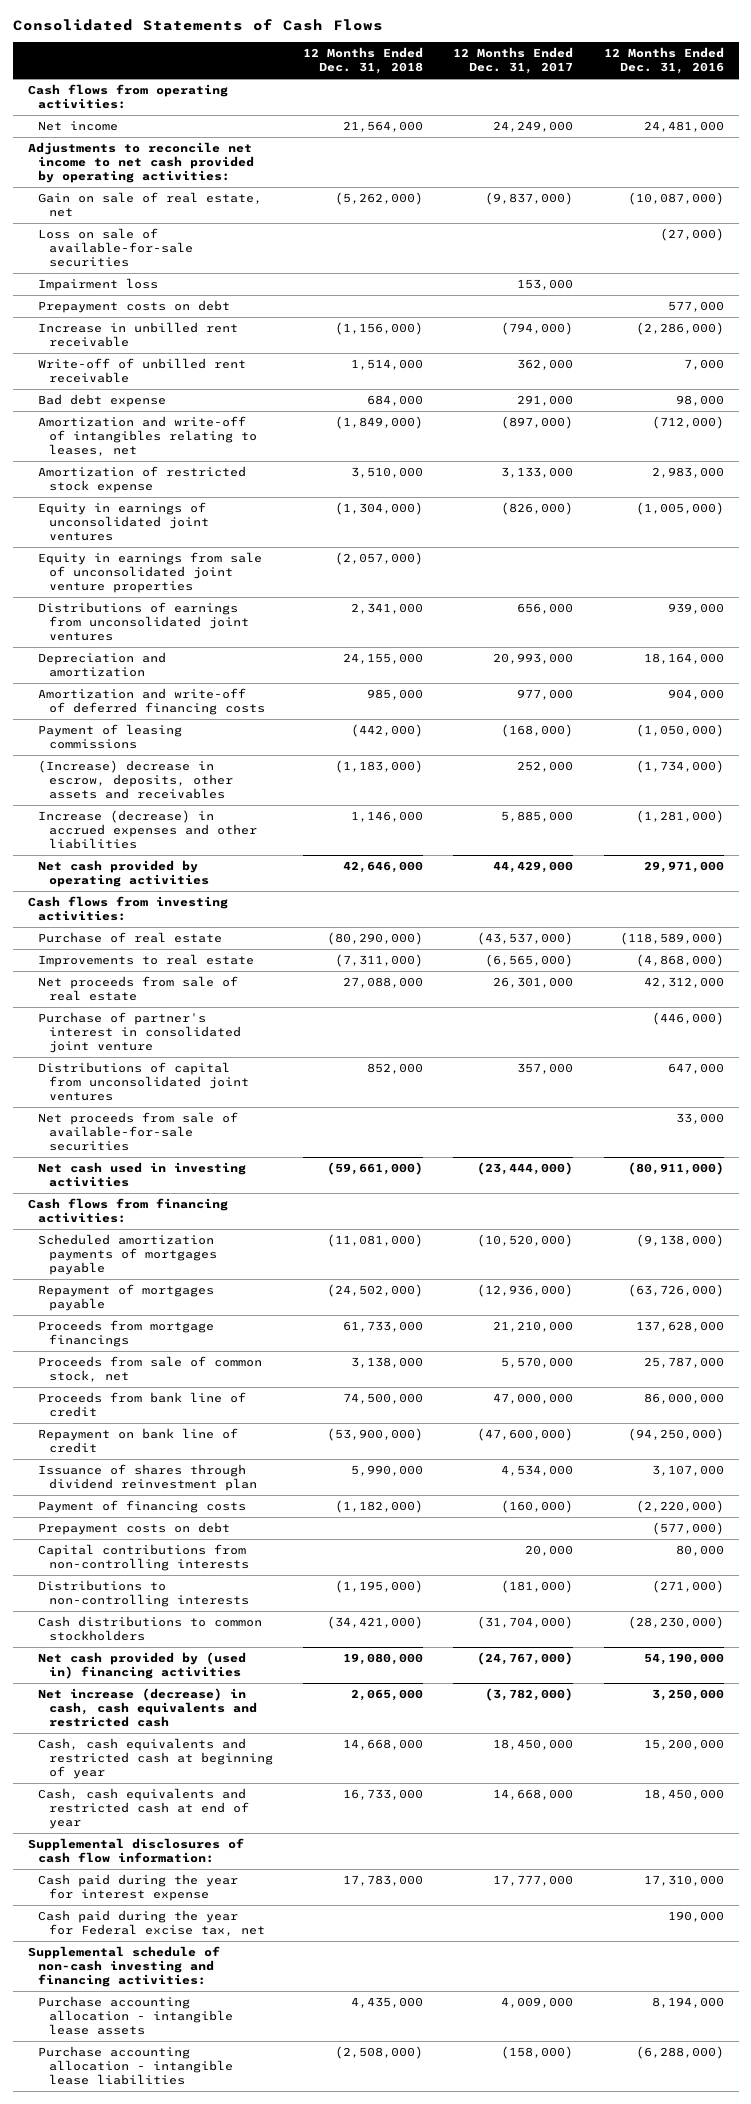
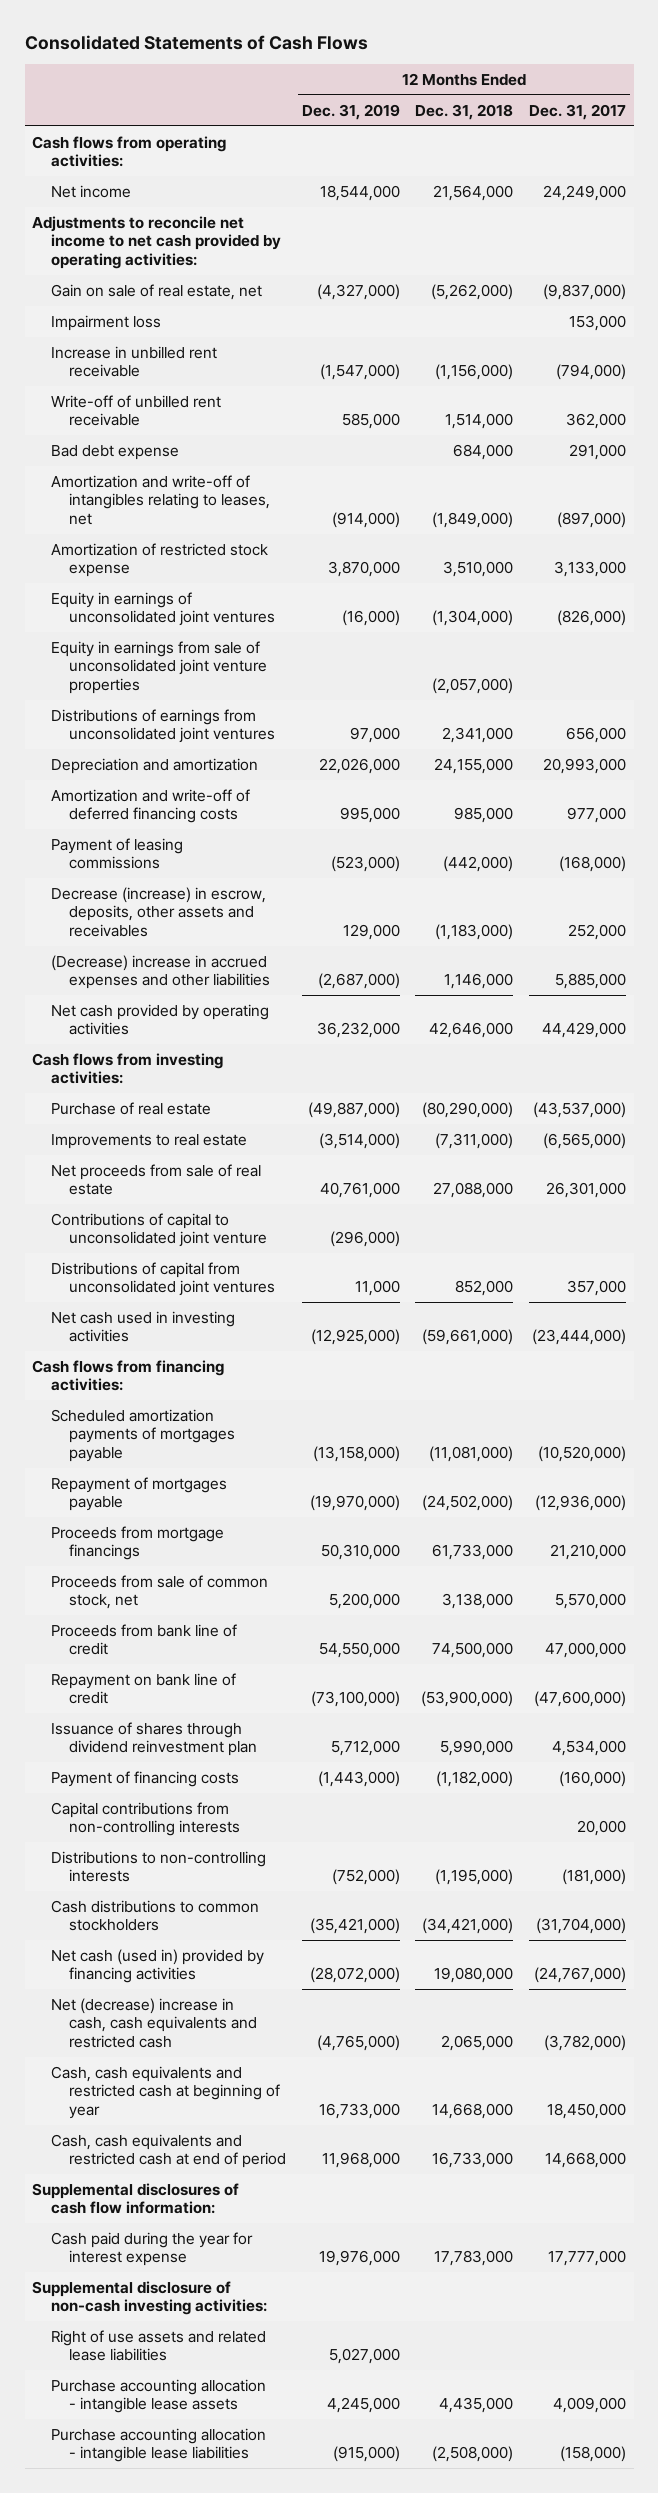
- | 12 Months Ended Dec. 31, 2018 | 12 Months Ended Dec. 31, 2017 | 12 Months Ended Dec. 31, 2016
+ | 12 Months Ended Dec. 31, 2019 | 12 Months Ended Dec. 31, 2018 | 12 Months Ended Dec. 31, 2017
- Loss on sale of available-for-sale securities | | | (27,000)
- Prepayment costs on debt | | | 577,000
- (Increase) decrease in escrow, deposits, other assets and receivables | (1,183,000) | 252,000 | (1,734,000)
- Increase (decrease) in accrued expenses and other liabilities | 1,146,000 | 5,885,000 | (1,281,000)
+ Decrease (increase) in escrow, deposits, other assets and receivables | 129,000 | (1,183,000) | 252,000
+ (Decrease) increase in accrued expenses and other liabilities | (2,687,000) | 1,146,000 | 5,885,000
- Purchase of partner's interest in consolidated joint venture | | | (446,000)
+ Contributions of capital to unconsolidated joint venture | (296,000) | |
- Net proceeds from sale of available-for-sale securities | | | 33,000
- Prepayment costs on debt | | | (577,000)
- Net cash provided by (used in) financing activities | 19,080,000 | (24,767,000) | 54,190,000
- Net increase (decrease) in cash, cash equivalents and restricted cash | 2,065,000 | (3,782,000) | 3,250,000
+ Net cash (used in) provided by financing activities | (28,072,000) | 19,080,000 | (24,767,000)
+ Net (decrease) increase in cash, cash equivalents and restricted cash | (4,765,000) | 2,065,000 | (3,782,000)
- Cash, cash equivalents and restricted cash at end of year | 16,733,000 | 14,668,000 | 18,450,000
+ Cash, cash equivalents and restricted cash at end of period | 11,968,000 | 16,733,000 | 14,668,000
- Cash paid during the year for Federal excise tax, net | | | 190,000
- Supplemental schedule of non-cash investing and financing activities:
+ Supplemental disclosure of non-cash investing activities:
+ Right of use assets and related lease liabilities | 5,027,000 | |

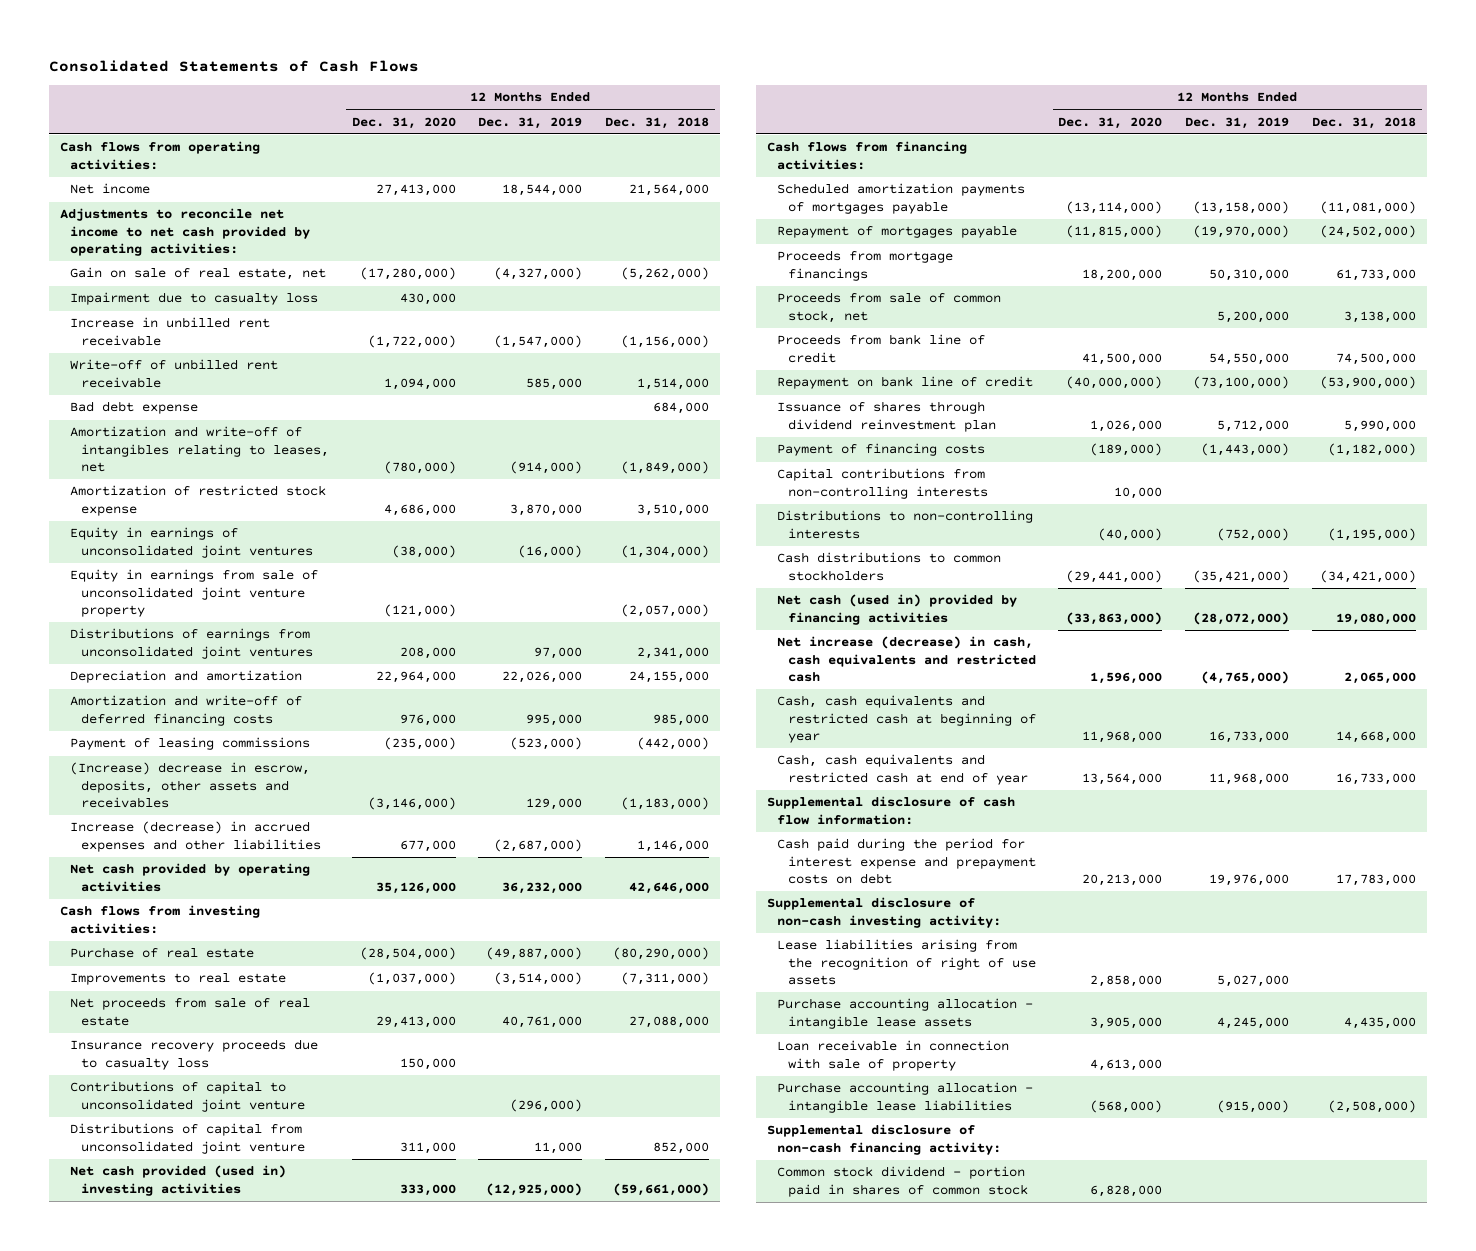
- | 12 Months Ended Dec. 31, 2019 | 12 Months Ended Dec. 31, 2018 | 12 Months Ended Dec. 31, 2017
+ | 12 Months Ended Dec. 31, 2020 | 12 Months Ended Dec. 31, 2019 | 12 Months Ended Dec. 31, 2018
- Impairment loss | | | 153,000
+ Impairment due to casualty loss | 430,000 | |
- Equity in earnings from sale of unconsolidated joint venture properties | | (2,057,000) |
+ Equity in earnings from sale of unconsolidated joint venture property | (121,000) | | (2,057,000)
- Decrease (increase) in escrow, deposits, other assets and receivables | 129,000 | (1,183,000) | 252,000
- (Decrease) increase in accrued expenses and other liabilities | (2,687,000) | 1,146,000 | 5,885,000
+ (Increase) decrease in escrow, deposits, other assets and receivables | (3,146,000) | 129,000 | (1,183,000)
+ Increase (decrease) in accrued expenses and other liabilities | 677,000 | (2,687,000) | 1,146,000
+ Insurance recovery proceeds due to casualty loss | 150,000 | |
- Distributions of capital from unconsolidated joint ventures | 11,000 | 852,000 | 357,000
- Net cash used in investing activities | (12,925,000) | (59,661,000) | (23,444,000)
+ Distributions of capital from unconsolidated joint venture | 311,000 | 11,000 | 852,000
+ Net cash provided (used in) investing activities | 333,000 | (12,925,000) | (59,661,000)
- Net (decrease) increase in cash, cash equivalents and restricted cash | (4,765,000) | 2,065,000 | (3,782,000)
+ Net increase (decrease) in cash, cash equivalents and restricted cash | 1,596,000 | (4,765,000) | 2,065,000
- Cash, cash equivalents and restricted cash at end of period | 11,968,000 | 16,733,000 | 14,668,000
- Supplemental disclosures of cash flow information:
- Cash paid during the year for interest expense | 19,976,000 | 17,783,000 | 17,777,000
- Supplemental disclosure of non-cash investing activities:
- Right of use assets and related lease liabilities | 5,027,000 | |
+ Cash, cash equivalents and restricted cash at end of year | 13,564,000 | 11,968,000 | 16,733,000
+ Supplemental disclosure of cash flow information:
+ Cash paid during the period for interest expense and prepayment costs on debt | 20,213,000 | 19,976,000 | 17,783,000
+ Supplemental disclosure of non-cash investing activity:
+ Lease liabilities arising from the recognition of right of use assets | 2,858,000 | 5,027,000 |
+ Loan receivable in connection with sale of property | 4,613,000 | |
+ Supplemental disclosure of non-cash financing activity:
+ Common stock dividend - portion paid in shares of common stock | 6,828,000 | |

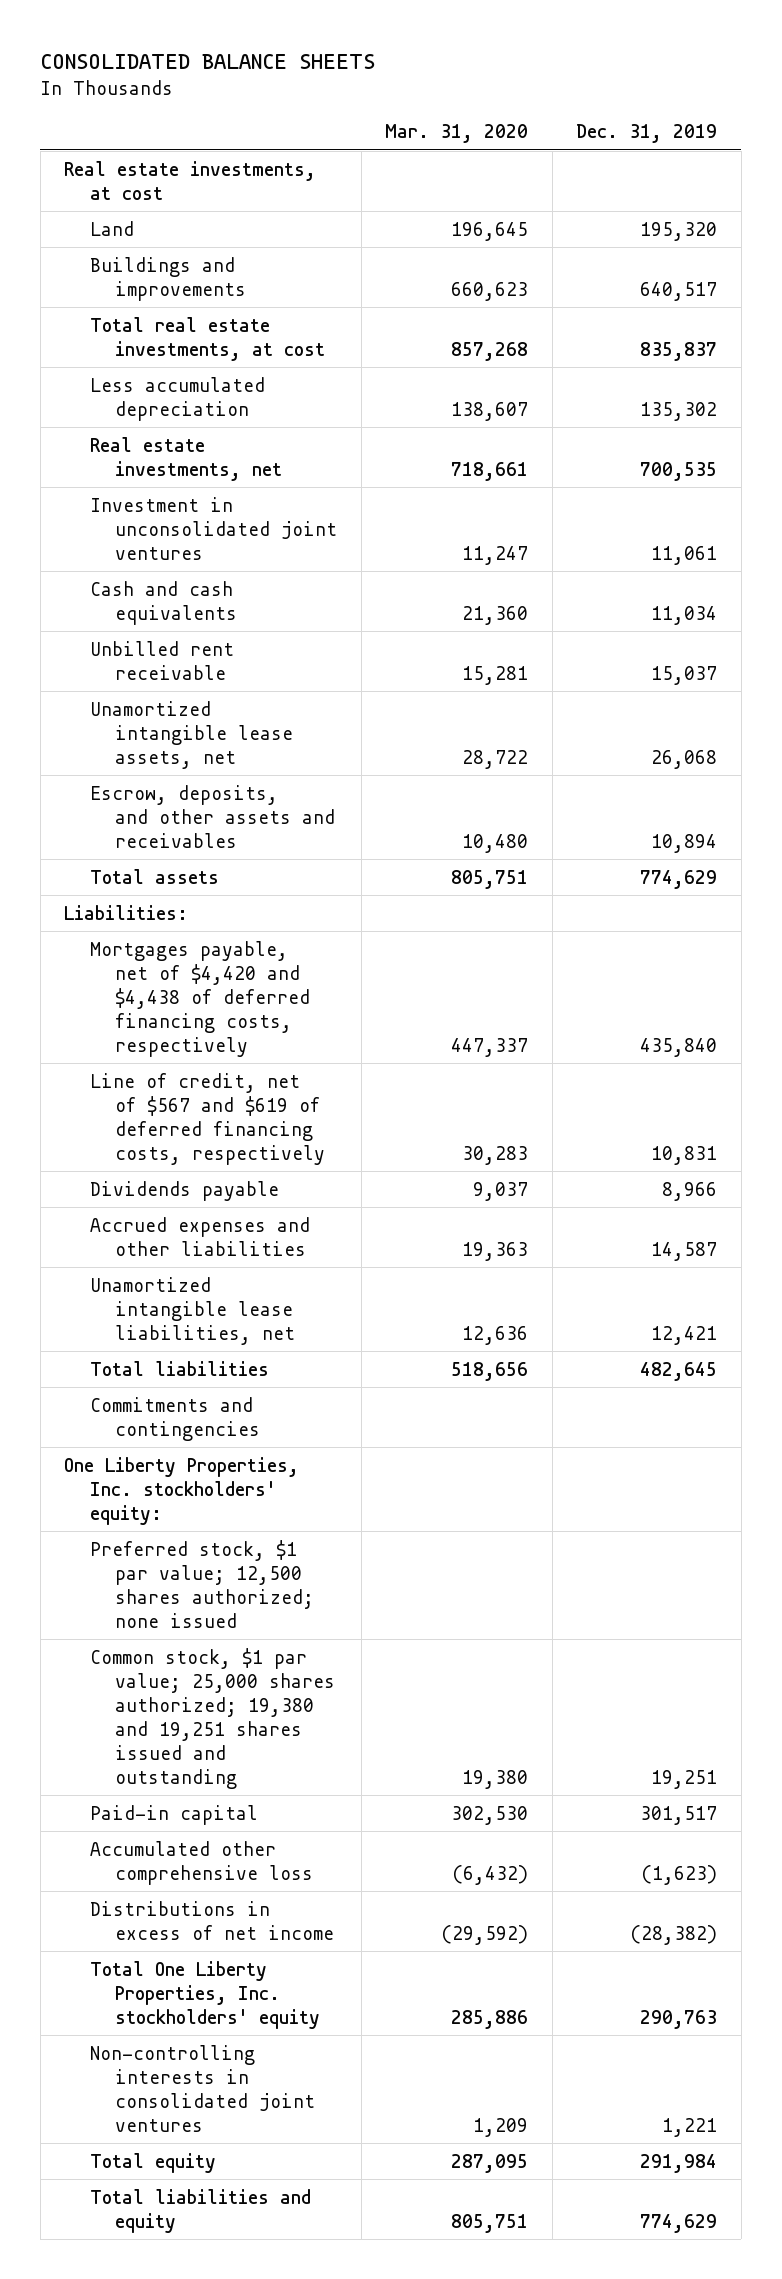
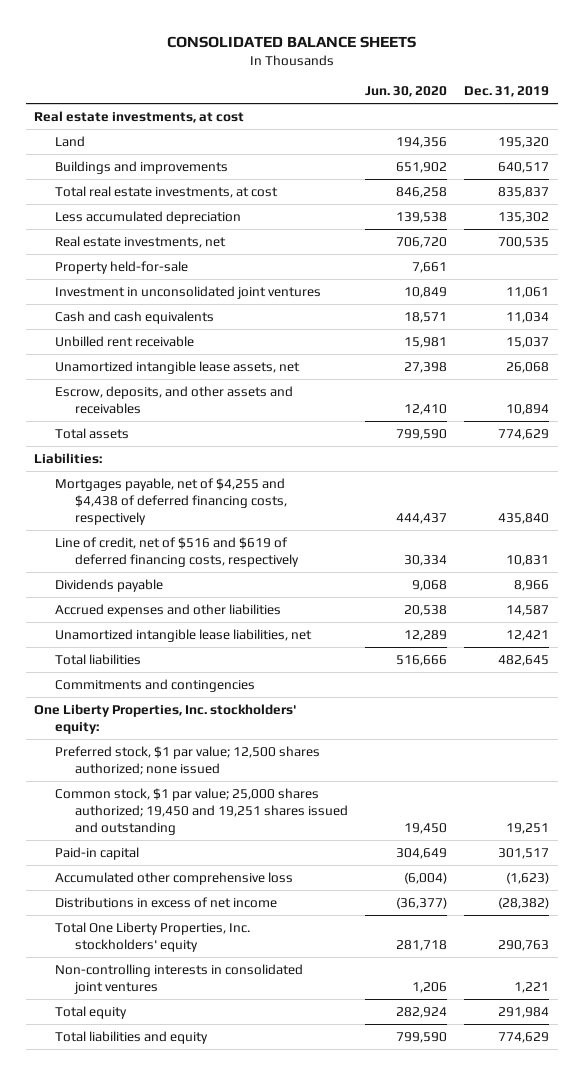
- | Mar. 31, 2020 | Dec. 31, 2019
+ | Jun. 30, 2020 | Dec. 31, 2019
+ Property held-for-sale | 7,661 |
- Mortgages payable, net of $4,420 and $4,438 of deferred financing costs, respectively | 447,337 | 435,840
- Line of credit, net of $567 and $619 of deferred financing costs, respectively | 30,283 | 10,831
+ Mortgages payable, net of $4,255 and $4,438 of deferred financing costs, respectively | 444,437 | 435,840
+ Line of credit, net of $516 and $619 of deferred financing costs, respectively | 30,334 | 10,831
- Common stock, $1 par value; 25,000 shares authorized; 19,380 and 19,251 shares issued and outstanding | 19,380 | 19,251
+ Common stock, $1 par value; 25,000 shares authorized; 19,450 and 19,251 shares issued and outstanding | 19,450 | 19,251

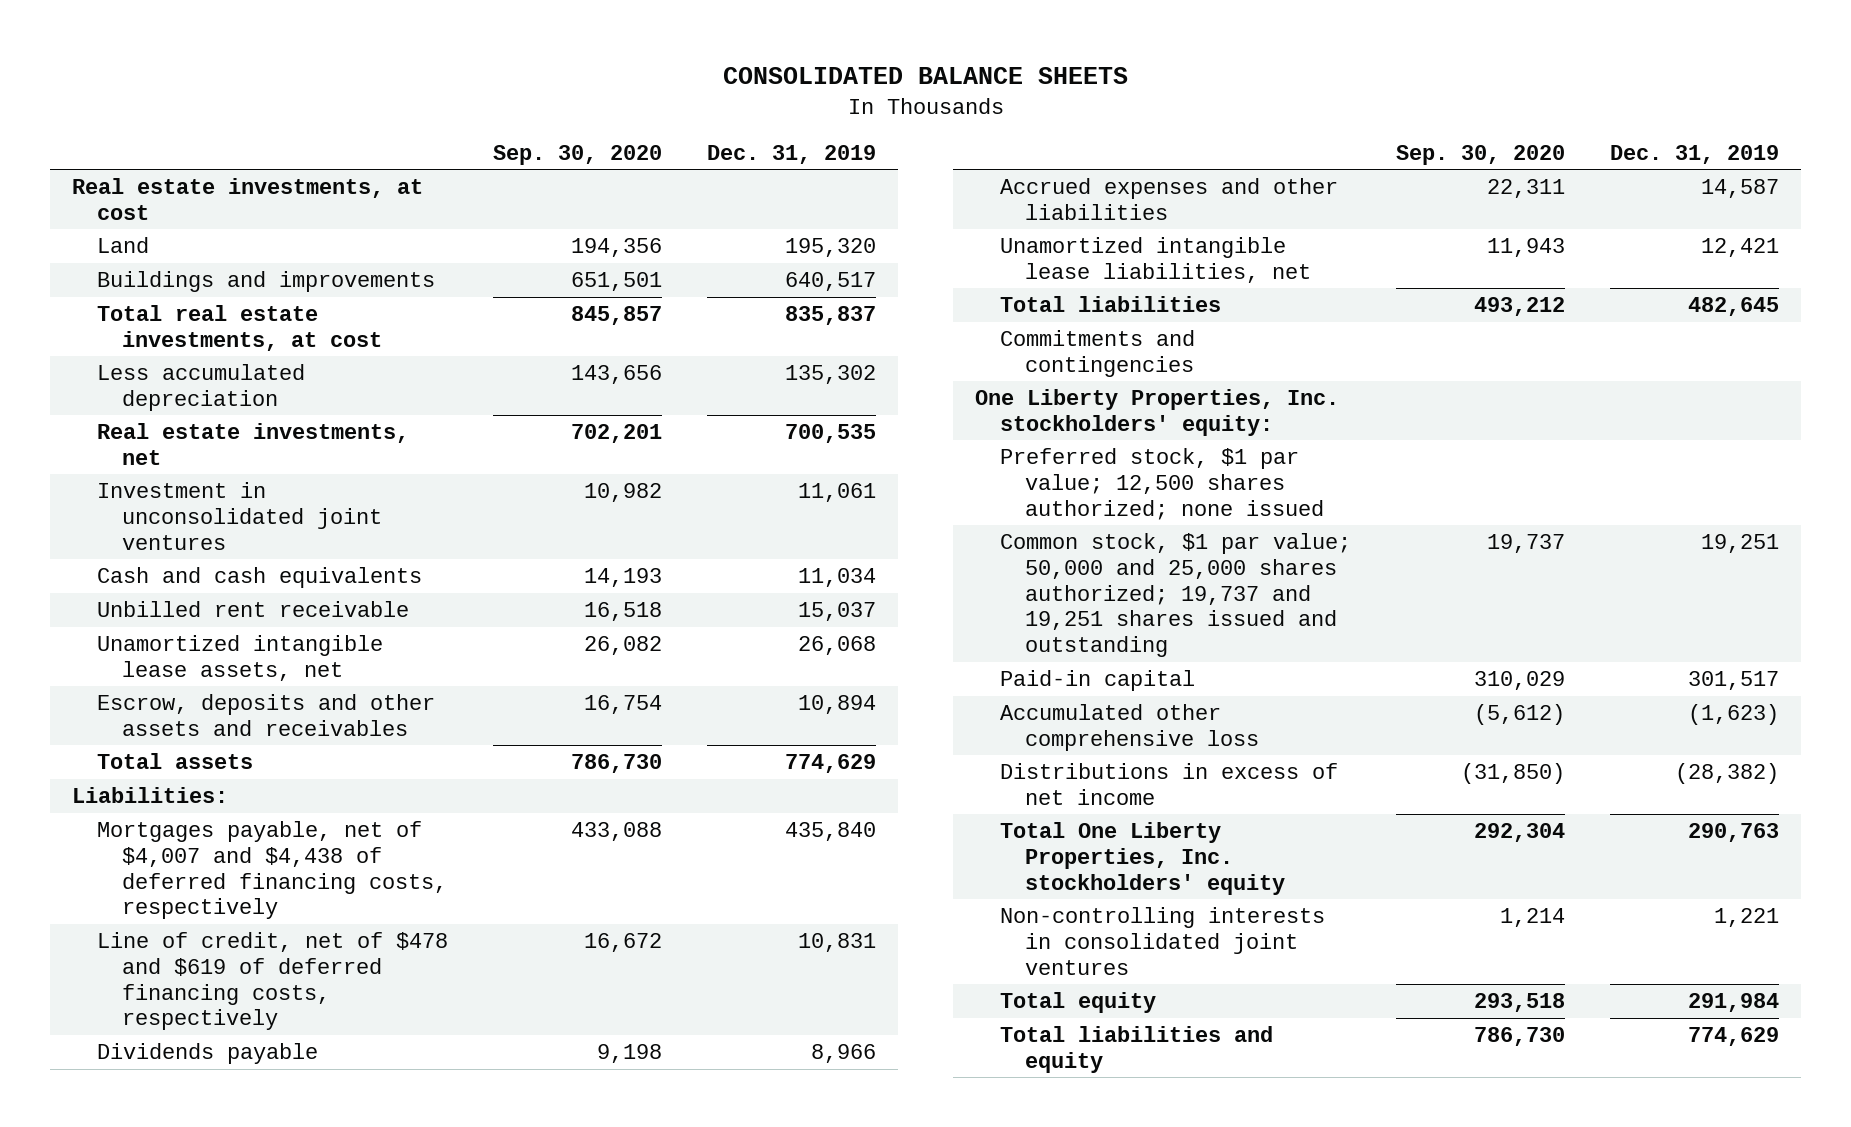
- | Jun. 30, 2020 | Dec. 31, 2019
+ | Sep. 30, 2020 | Dec. 31, 2019
- Property held-for-sale | 7,661 |
- Escrow, deposits, and other assets and receivables | 12,410 | 10,894
+ Escrow, deposits and other assets and receivables | 16,754 | 10,894
- Mortgages payable, net of $4,255 and $4,438 of deferred financing costs, respectively | 444,437 | 435,840
- Line of credit, net of $516 and $619 of deferred financing costs, respectively | 30,334 | 10,831
+ Mortgages payable, net of $4,007 and $4,438 of deferred financing costs, respectively | 433,088 | 435,840
+ Line of credit, net of $478 and $619 of deferred financing costs, respectively | 16,672 | 10,831
- Common stock, $1 par value; 25,000 shares authorized; 19,450 and 19,251 shares issued and outstanding | 19,450 | 19,251
+ Common stock, $1 par value; 50,000 and 25,000 shares authorized; 19,737 and 19,251 shares issued and outstanding | 19,737 | 19,251

